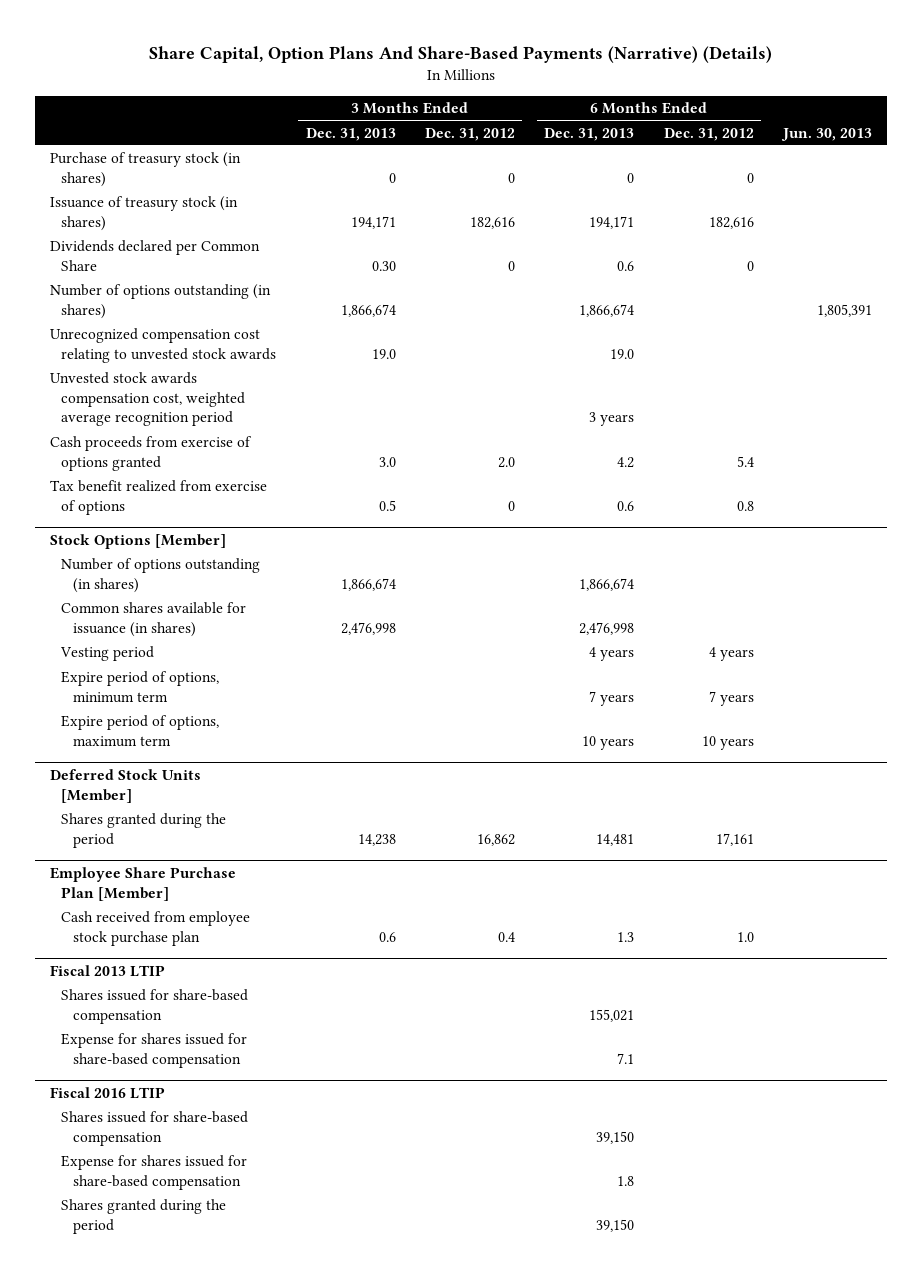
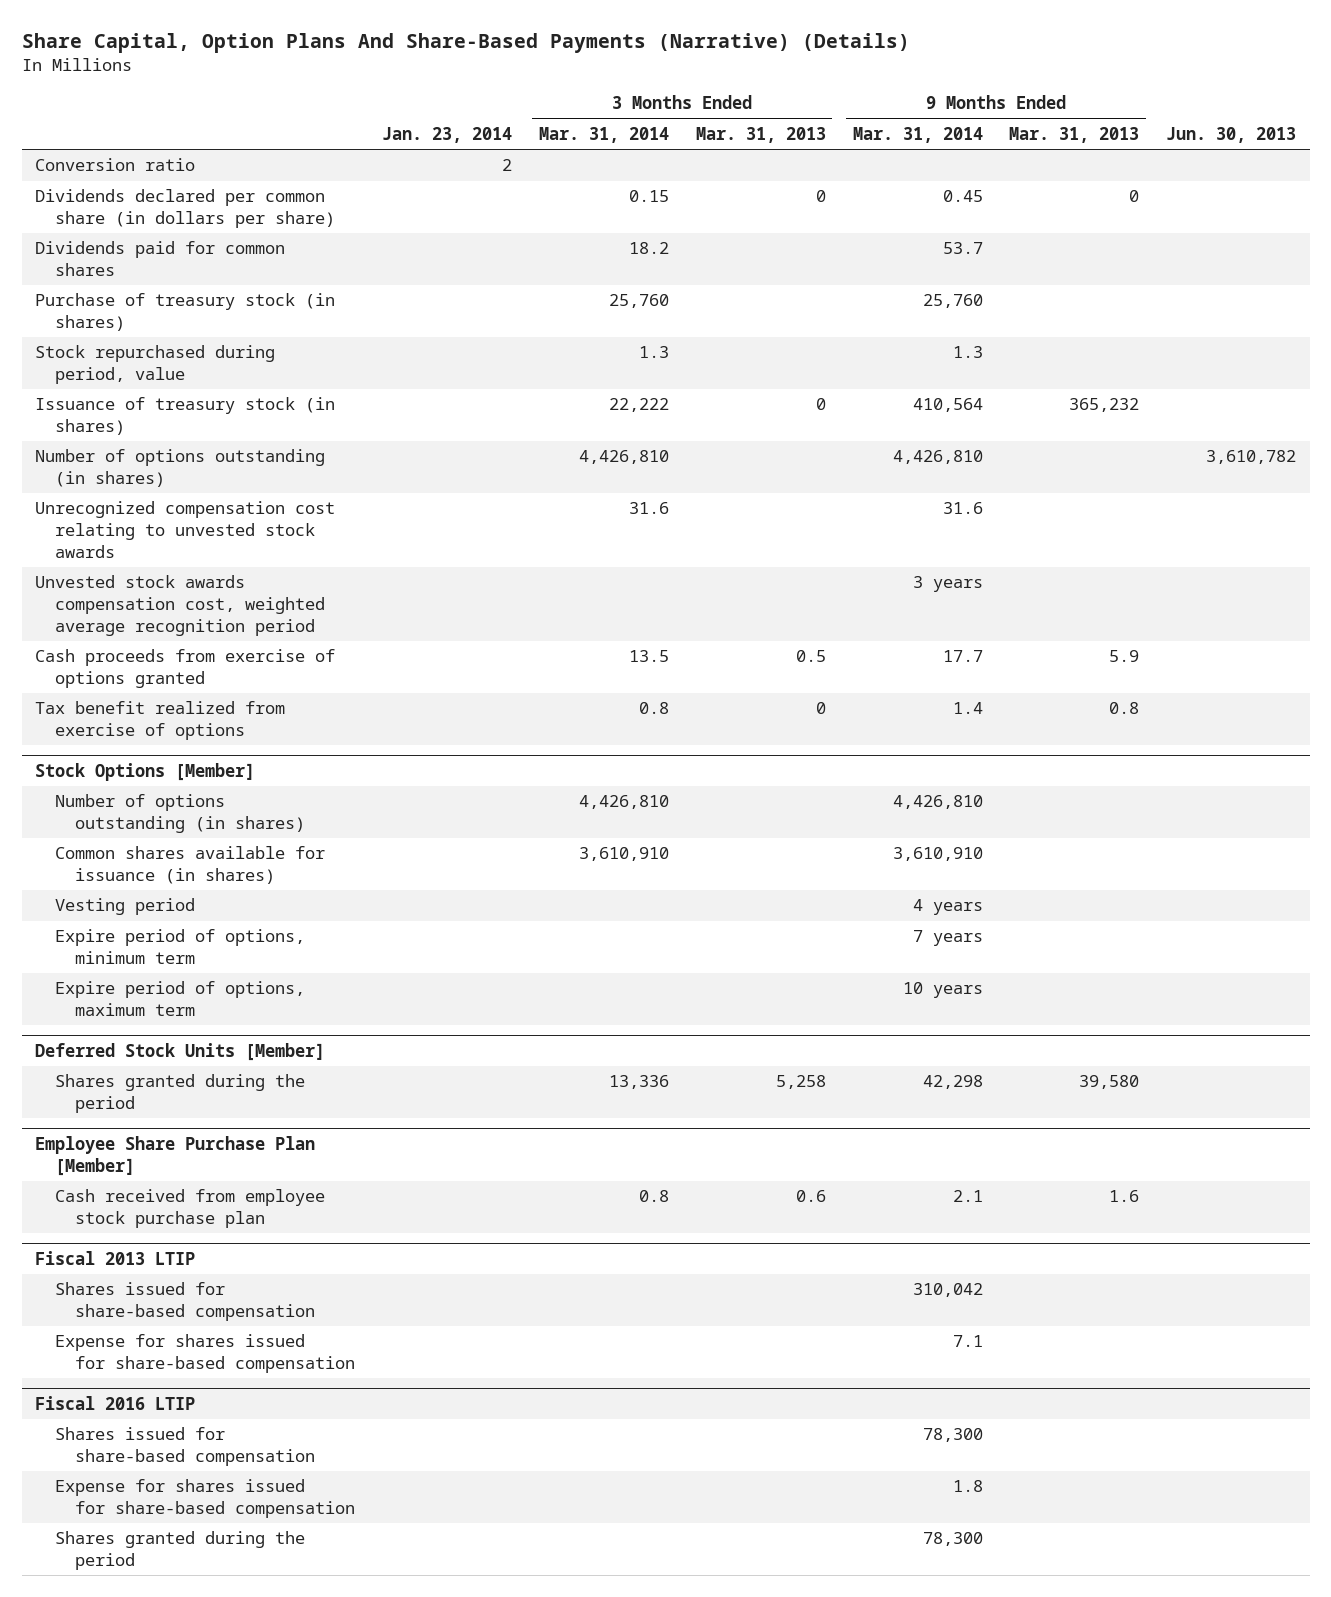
- | 3 Months Ended Dec. 31, 2013 | 3 Months Ended Dec. 31, 2012 | 6 Months Ended Dec. 31, 2013 | 6 Months Ended Dec. 31, 2012 | Jun. 30, 2013
+ | Jan. 23, 2014 | 3 Months Ended Mar. 31, 2014 | 3 Months Ended Mar. 31, 2013 | 9 Months Ended Mar. 31, 2014 | 9 Months Ended Mar. 31, 2013 | Jun. 30, 2013
+ Conversion ratio | 2 | | | | |
+ Dividends declared per common share (in dollars per share) | | 0.15 | 0 | 0.45 | 0 |
+ Dividends paid for common shares | | 18.2 | | 53.7 | |
+ Stock repurchased during period, value | | 1.3 | | 1.3 | |
- Dividends declared per Common Share | 0.30 | 0 | 0.6 | 0 |
- Number of options outstanding (in shares) | 1,866,674 | | 1,866,674 | | 1,805,391
+ Number of options outstanding (in shares) | | 4,426,810 | | 4,426,810 | | 3,610,782

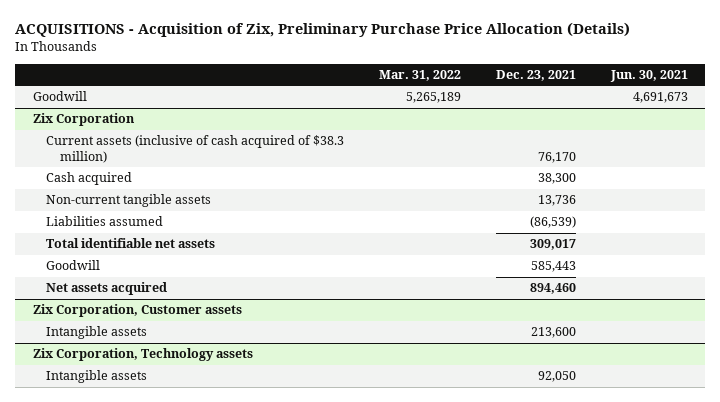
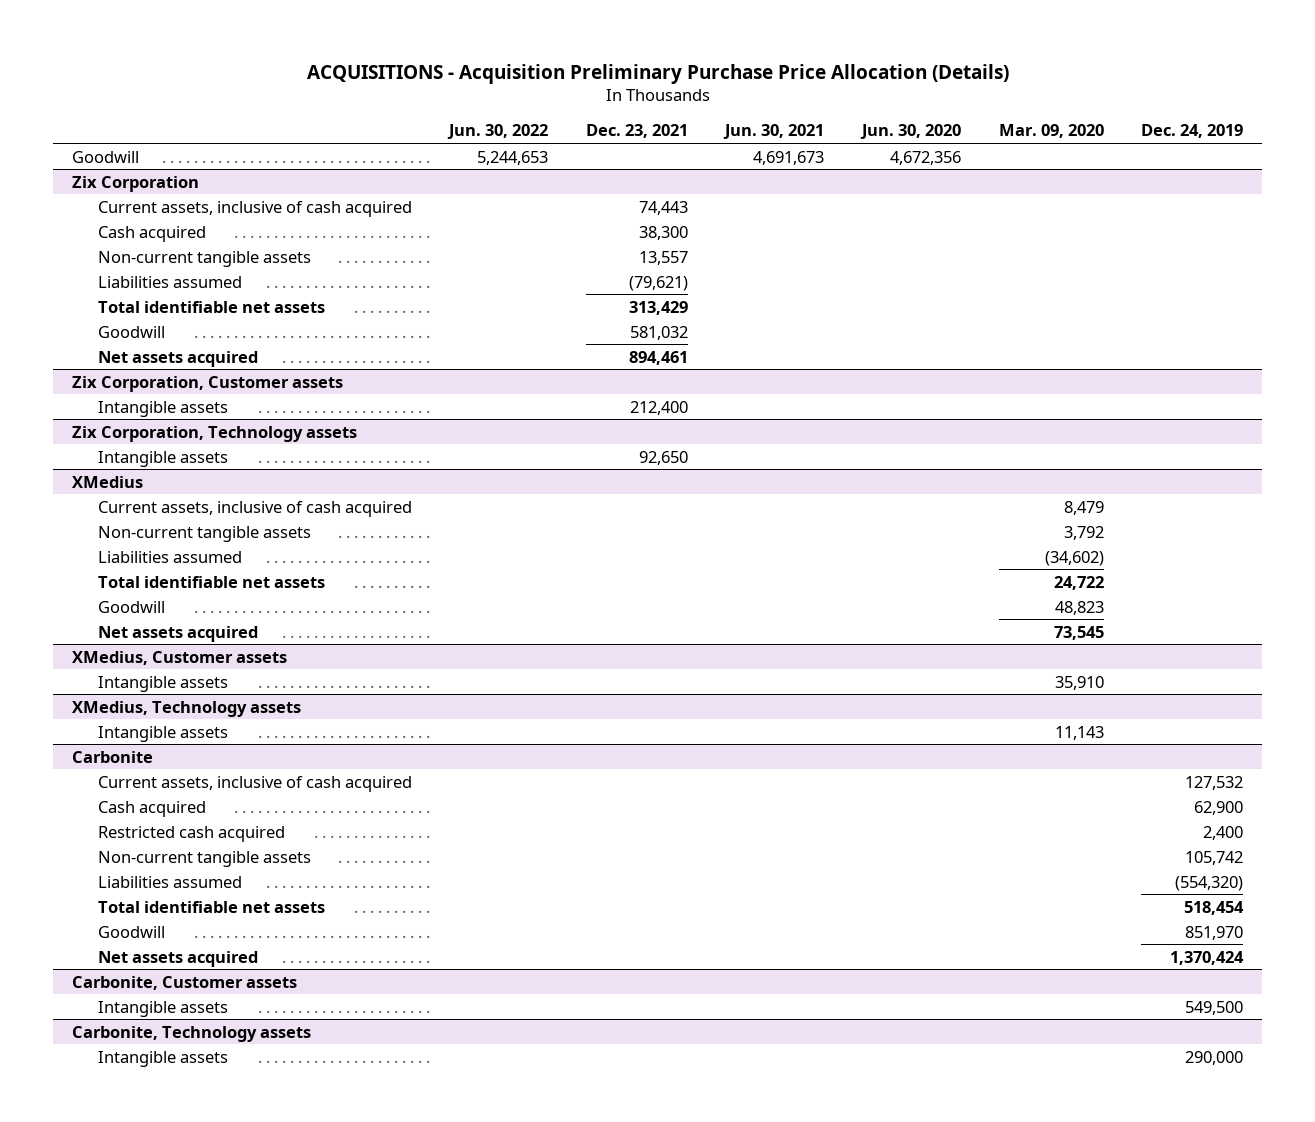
- ACQUISITIONS - Acquisition of Zix, Preliminary Purchase Price Allocation (Details)
+ ACQUISITIONS - Acquisition Preliminary Purchase Price Allocation (Details)
- | Mar. 31, 2022 | Dec. 23, 2021 | Jun. 30, 2021
+ | Jun. 30, 2022 | Dec. 23, 2021 | Jun. 30, 2021 | Jun. 30, 2020 | Mar. 09, 2020 | Dec. 24, 2019
@ Zix Corporation
- Current assets (inclusive of cash acquired of $38.3 million) | | 76,170 |
+ Current assets, inclusive of cash acquired | | 74,443 | | | |
- Non-current tangible assets | | 13,736 |
- Liabilities assumed | | (86,539) |
- Total identifiable net assets | | 309,017 |
- Goodwill | | 585,443 |
- Net assets acquired | | 894,460 |
+ Non-current tangible assets | | 13,557 | | | |
+ Liabilities assumed | | (79,621) | | | |
+ Total identifiable net assets | | 313,429 | | | |
+ Goodwill | | 581,032 | | | |
+ Net assets acquired | | 894,461 | | | |
@ Zix Corporation, Customer assets
- Intangible assets | | 213,600 |
+ Intangible assets | | 212,400 | | | |
@ Zix Corporation, Technology assets
- Intangible assets | | 92,050 |
+ Intangible assets | | 92,650 | | | |
+ XMedius
+ Current assets, inclusive of cash acquired | | | | | 8,479 |
+ Non-current tangible assets | | | | | 3,792 |
+ Liabilities assumed | | | | | (34,602) |
+ Total identifiable net assets | | | | | 24,722 |
+ Goodwill | | | | | 48,823 |
+ Net assets acquired | | | | | 73,545 |
+ XMedius, Customer assets
+ Intangible assets | | | | | 35,910 |
+ XMedius, Technology assets
+ Intangible assets | | | | | 11,143 |
+ Carbonite
+ Current assets, inclusive of cash acquired | | | | | | 127,532
+ Cash acquired | | | | | | 62,900
+ Restricted cash acquired | | | | | | 2,400
+ Non-current tangible assets | | | | | | 105,742
+ Liabilities assumed | | | | | | (554,320)
+ Total identifiable net assets | | | | | | 518,454
+ Goodwill | | | | | | 851,970
+ Net assets acquired | | | | | | 1,370,424
+ Carbonite, Customer assets
+ Intangible assets | | | | | | 549,500
+ Carbonite, Technology assets
+ Intangible assets | | | | | | 290,000

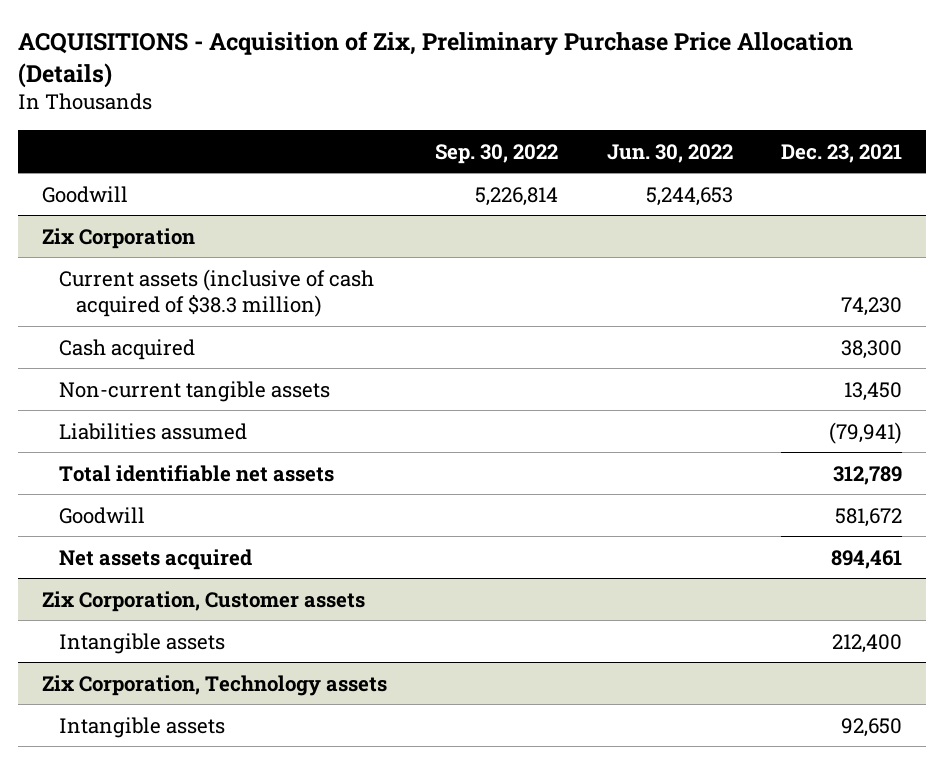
- ACQUISITIONS - Acquisition Preliminary Purchase Price Allocation (Details)
+ ACQUISITIONS - Acquisition of Zix, Preliminary Purchase Price Allocation (Details)
- | Jun. 30, 2022 | Dec. 23, 2021 | Jun. 30, 2021 | Jun. 30, 2020 | Mar. 09, 2020 | Dec. 24, 2019
+ | Sep. 30, 2022 | Jun. 30, 2022 | Dec. 23, 2021
@ Zix Corporation
- Current assets, inclusive of cash acquired | | 74,443 | | | |
+ Current assets (inclusive of cash acquired of $38.3 million) | | | 74,230
- Non-current tangible assets | | 13,557 | | | |
- Liabilities assumed | | (79,621) | | | |
- Total identifiable net assets | | 313,429 | | | |
- Goodwill | | 581,032 | | | |
+ Non-current tangible assets | | | 13,450
+ Liabilities assumed | | | (79,941)
+ Total identifiable net assets | | | 312,789
+ Goodwill | | | 581,672
- XMedius
- Current assets, inclusive of cash acquired | | | | | 8,479 |
- Non-current tangible assets | | | | | 3,792 |
- Liabilities assumed | | | | | (34,602) |
- Total identifiable net assets | | | | | 24,722 |
- Goodwill | | | | | 48,823 |
- Net assets acquired | | | | | 73,545 |
- XMedius, Customer assets
- Intangible assets | | | | | 35,910 |
- XMedius, Technology assets
- Intangible assets | | | | | 11,143 |
- Carbonite
- Current assets, inclusive of cash acquired | | | | | | 127,532
- Cash acquired | | | | | | 62,900
- Restricted cash acquired | | | | | | 2,400
- Non-current tangible assets | | | | | | 105,742
- Liabilities assumed | | | | | | (554,320)
- Total identifiable net assets | | | | | | 518,454
- Goodwill | | | | | | 851,970
- Net assets acquired | | | | | | 1,370,424
- Carbonite, Customer assets
- Intangible assets | | | | | | 549,500
- Carbonite, Technology assets
- Intangible assets | | | | | | 290,000

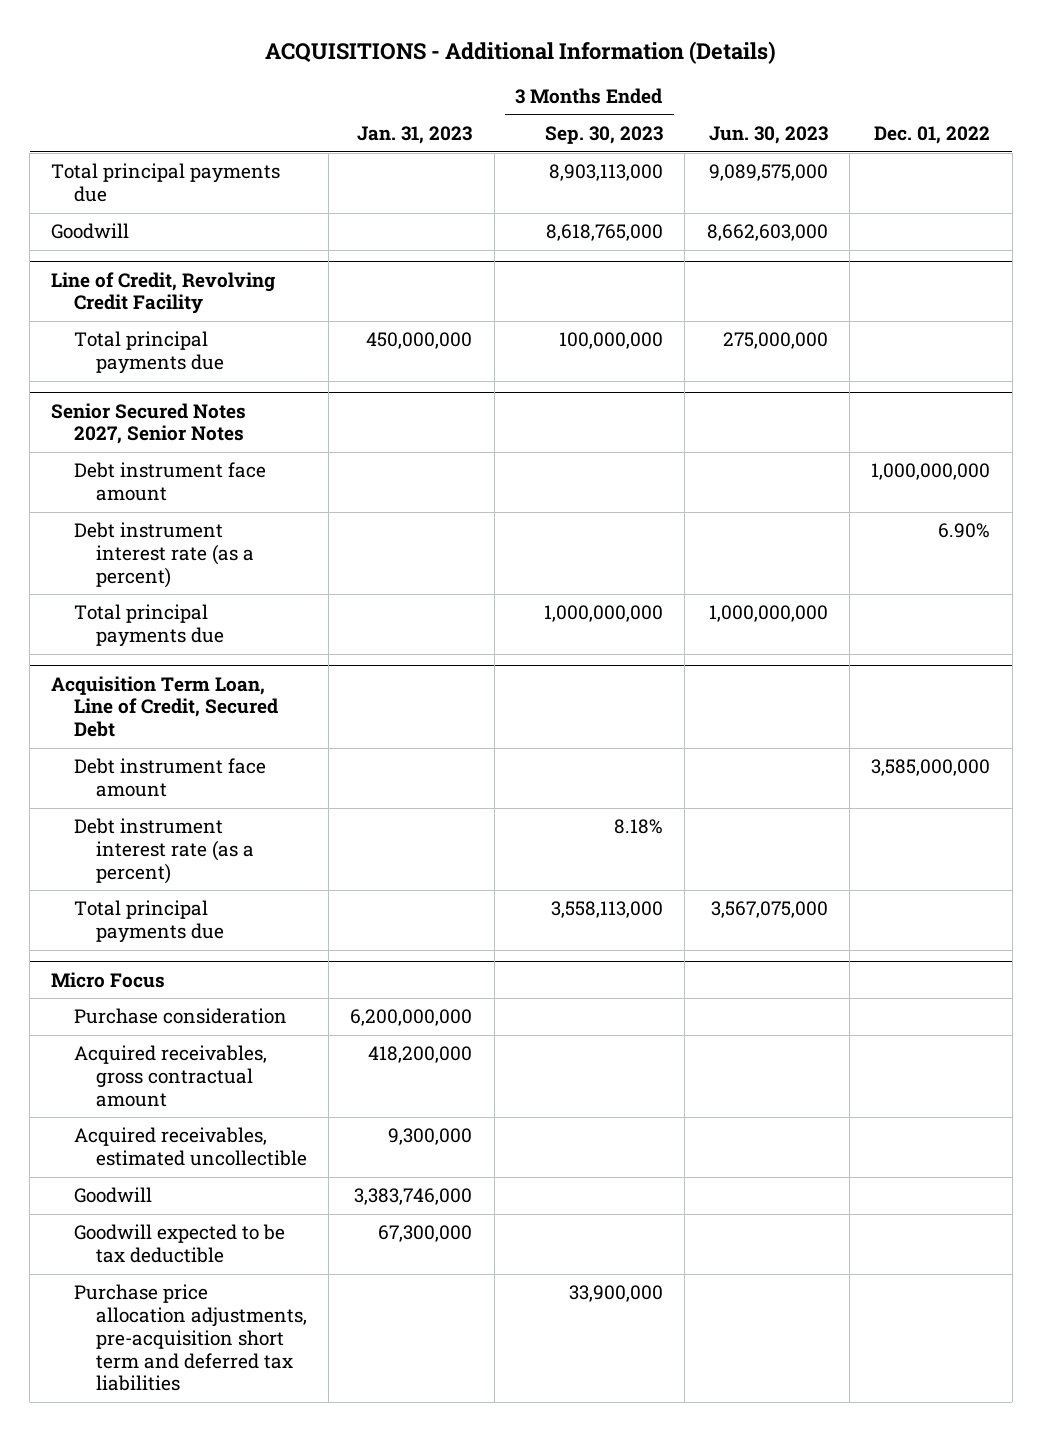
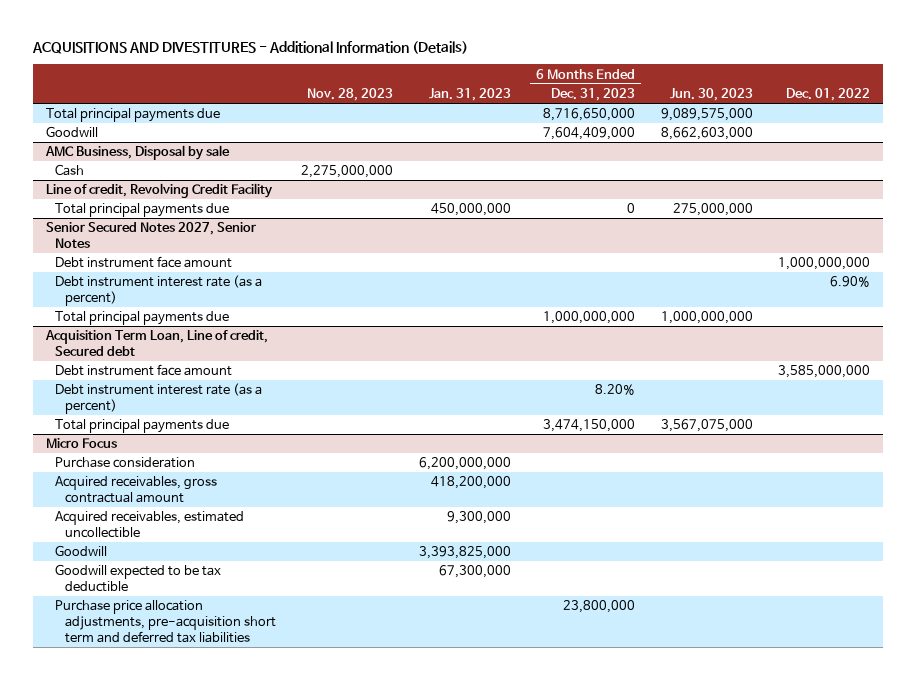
- ACQUISITIONS - Additional Information (Details)
+ ACQUISITIONS AND DIVESTITURES - Additional Information (Details)
- | Jan. 31, 2023 | 3 Months Ended Sep. 30, 2023 | Jun. 30, 2023 | Dec. 01, 2022
+ | Nov. 28, 2023 | Jan. 31, 2023 | 6 Months Ended Dec. 31, 2023 | Jun. 30, 2023 | Dec. 01, 2022
- Line of Credit, Revolving Credit Facility
+ AMC Business, Disposal by sale
+ Cash | 2,275,000,000 | | | |
+ Line of credit, Revolving Credit Facility
- Acquisition Term Loan, Line of Credit, Secured Debt
+ Acquisition Term Loan, Line of credit, Secured debt
@ Micro Focus
- Goodwill | 3,383,746,000 | | |
+ Goodwill | | 3,393,825,000 | | |

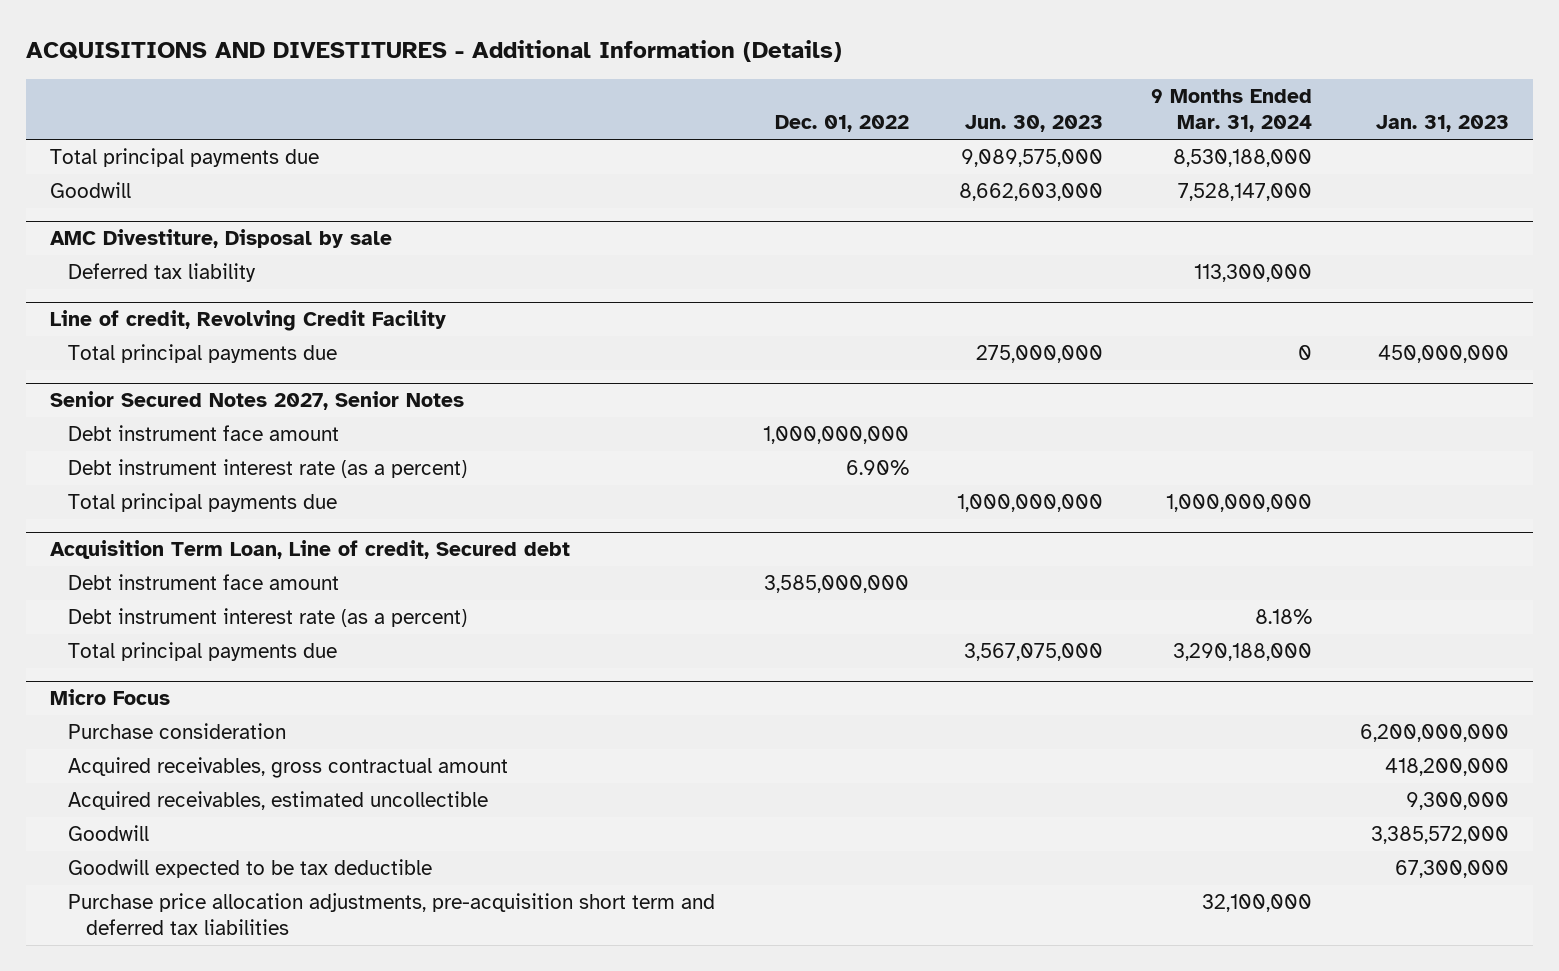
- | Nov. 28, 2023 | Jan. 31, 2023 | 6 Months Ended Dec. 31, 2023 | Jun. 30, 2023 | Dec. 01, 2022
+ | Dec. 01, 2022 | Jun. 30, 2023 | 9 Months Ended Mar. 31, 2024 | Jan. 31, 2023
- AMC Business, Disposal by sale
- Cash | 2,275,000,000 | | | |
+ AMC Divestiture, Disposal by sale
+ Deferred tax liability | | | 113,300,000 |
@ Micro Focus
- Goodwill | | 3,393,825,000 | | |
+ Goodwill | | | | 3,385,572,000

